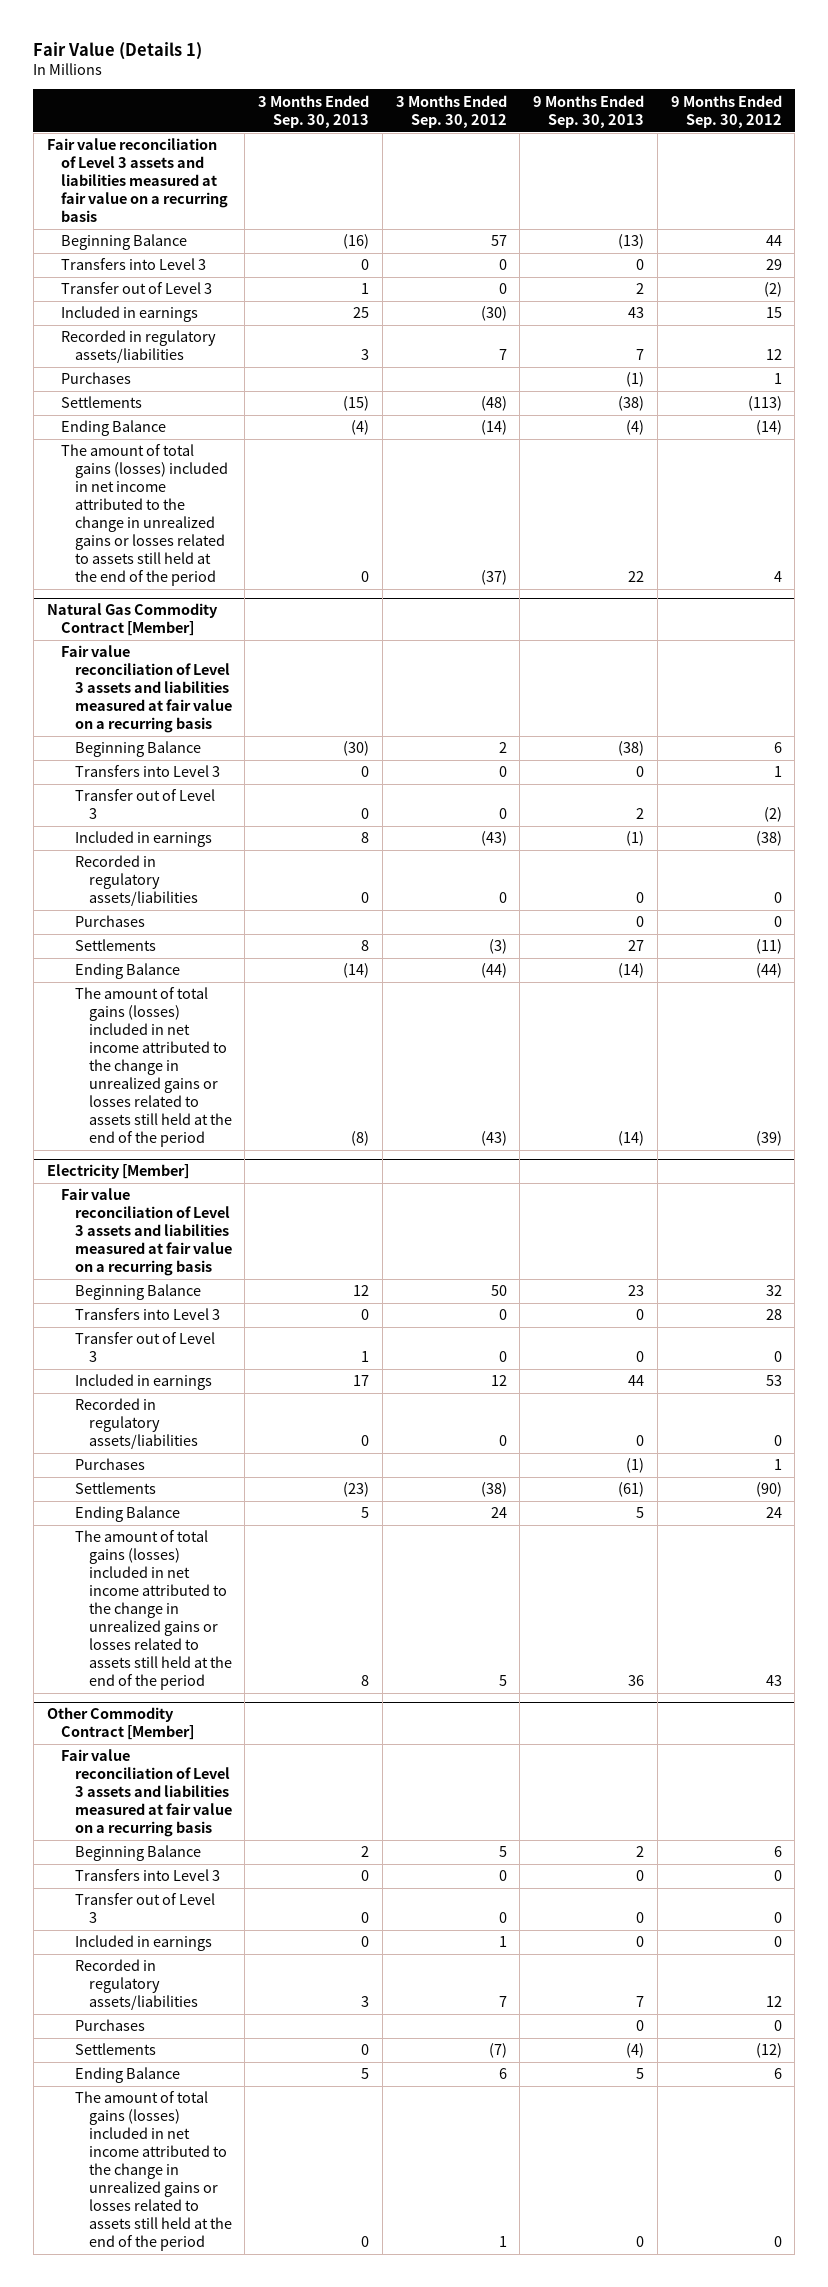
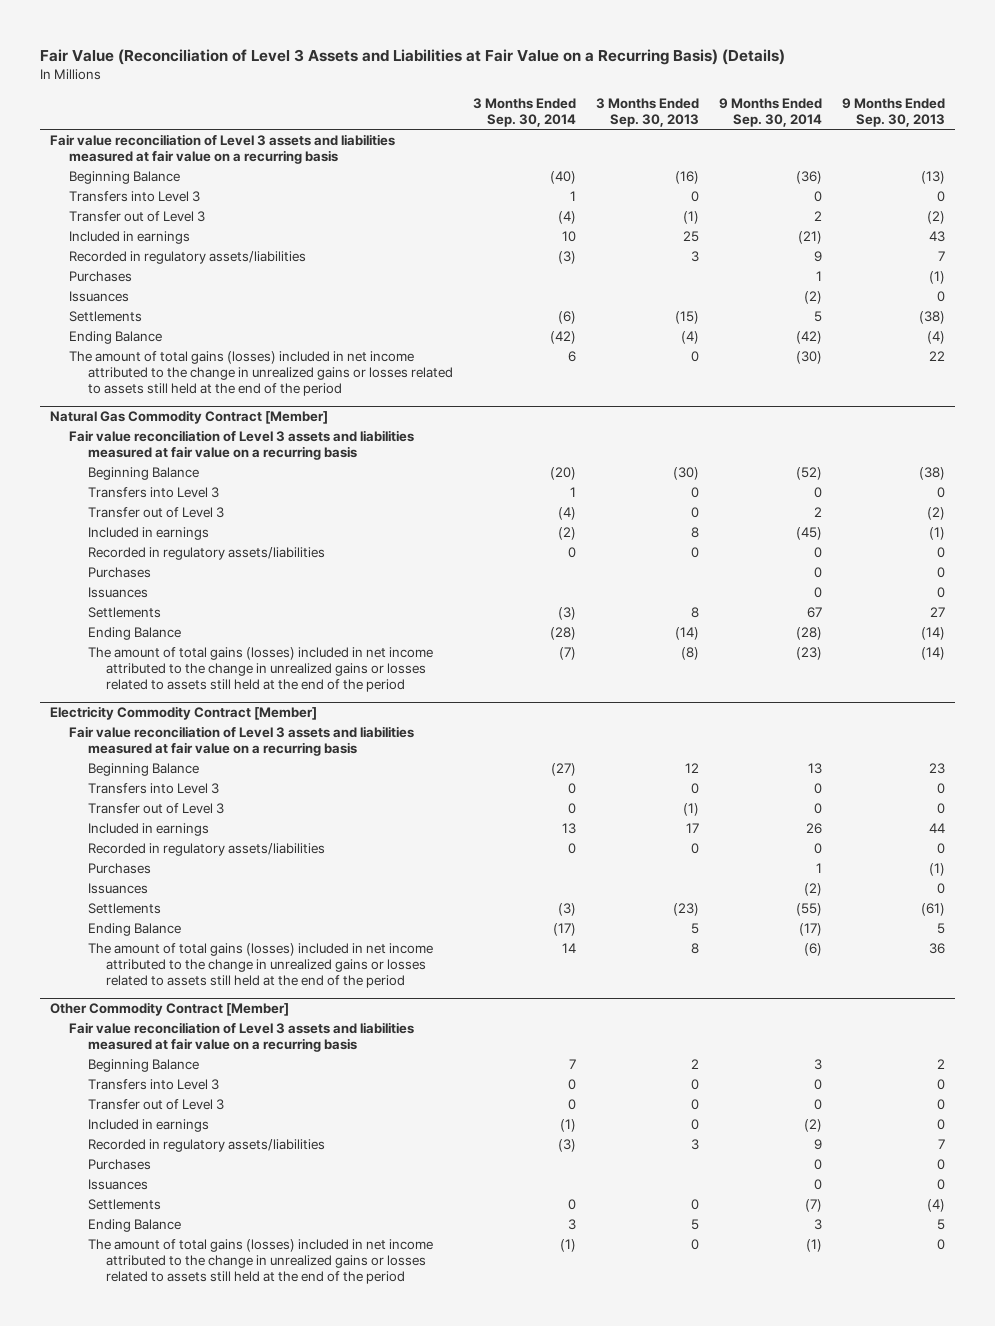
- Fair Value (Details 1)
+ Fair Value (Reconciliation of Level 3 Assets and Liabilities at Fair Value on a Recurring Basis) (Details)
- | 3 Months Ended Sep. 30, 2013 | 3 Months Ended Sep. 30, 2012 | 9 Months Ended Sep. 30, 2013 | 9 Months Ended Sep. 30, 2012
+ | 3 Months Ended Sep. 30, 2014 | 3 Months Ended Sep. 30, 2013 | 9 Months Ended Sep. 30, 2014 | 9 Months Ended Sep. 30, 2013
- Transfer out of Level 3 | 1 | 0 | 2 | (2)
+ Transfer out of Level 3 | (4) | (1) | 2 | (2)
+ Issuances | | | (2) | 0
@ Natural Gas Commodity Contract [Member]
- Transfer out of Level 3 | 0 | 0 | 2 | (2)
+ Transfer out of Level 3 | (4) | 0 | 2 | (2)
+ Issuances | | | 0 | 0
- Electricity [Member]
+ Electricity Commodity Contract [Member]
- Transfer out of Level 3 | 1 | 0 | 0 | 0
+ Transfer out of Level 3 | 0 | (1) | 0 | 0
+ Issuances | | | (2) | 0
@ Other Commodity Contract [Member]
+ Issuances | | | 0 | 0

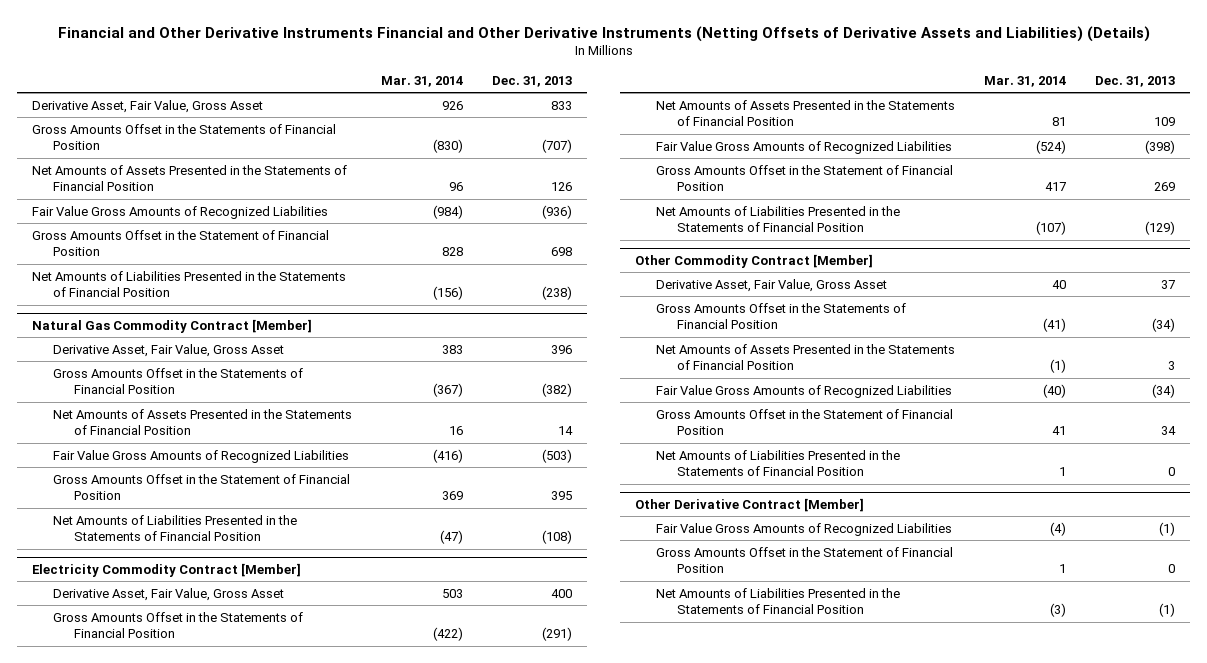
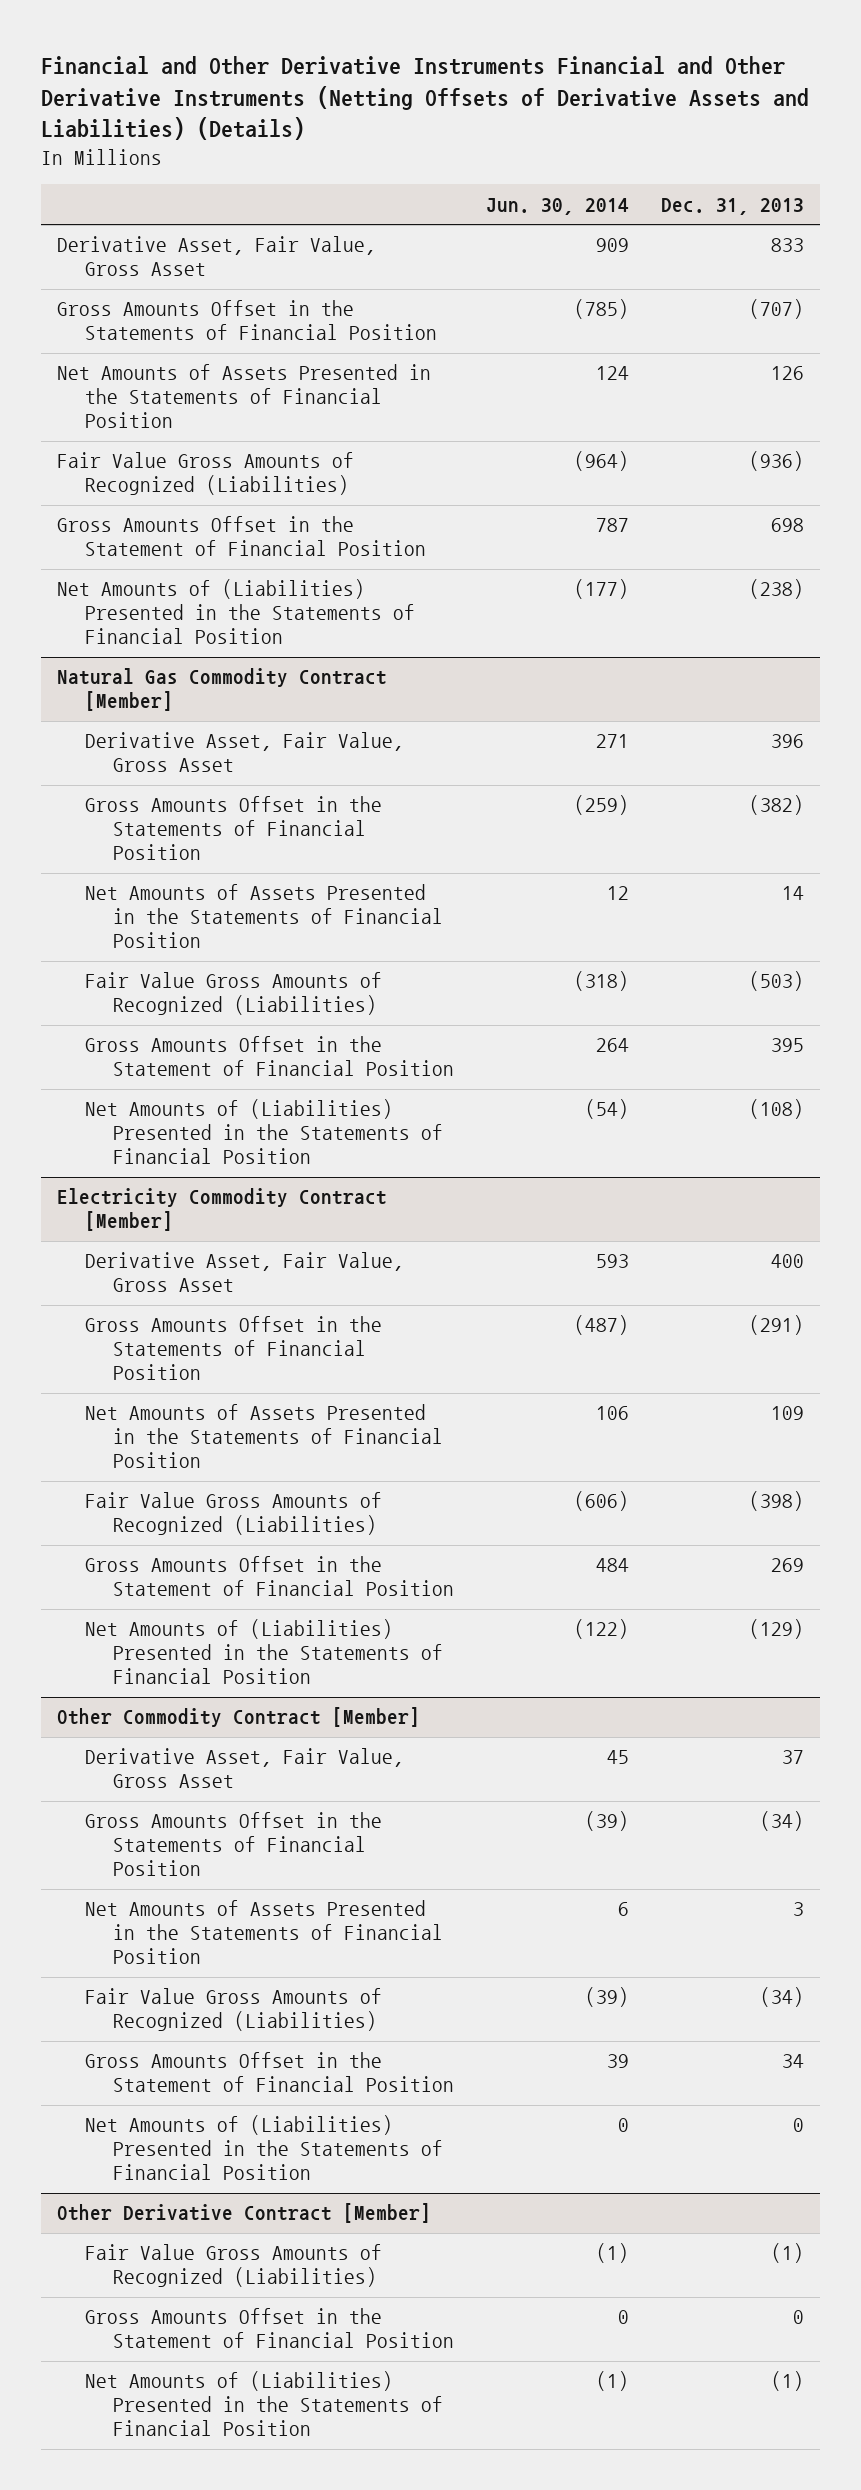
- | Mar. 31, 2014 | Dec. 31, 2013
+ | Jun. 30, 2014 | Dec. 31, 2013
- Fair Value Gross Amounts of Recognized Liabilities | (984) | (936)
+ Fair Value Gross Amounts of Recognized (Liabilities) | (964) | (936)
- Net Amounts of Liabilities Presented in the Statements of Financial Position | (156) | (238)
+ Net Amounts of (Liabilities) Presented in the Statements of Financial Position | (177) | (238)
@ Natural Gas Commodity Contract [Member]
- Fair Value Gross Amounts of Recognized Liabilities | (416) | (503)
+ Fair Value Gross Amounts of Recognized (Liabilities) | (318) | (503)
- Net Amounts of Liabilities Presented in the Statements of Financial Position | (47) | (108)
+ Net Amounts of (Liabilities) Presented in the Statements of Financial Position | (54) | (108)
@ Electricity Commodity Contract [Member]
- Fair Value Gross Amounts of Recognized Liabilities | (524) | (398)
+ Fair Value Gross Amounts of Recognized (Liabilities) | (606) | (398)
- Net Amounts of Liabilities Presented in the Statements of Financial Position | (107) | (129)
+ Net Amounts of (Liabilities) Presented in the Statements of Financial Position | (122) | (129)
@ Other Commodity Contract [Member]
- Fair Value Gross Amounts of Recognized Liabilities | (40) | (34)
+ Fair Value Gross Amounts of Recognized (Liabilities) | (39) | (34)
- Net Amounts of Liabilities Presented in the Statements of Financial Position | 1 | 0
+ Net Amounts of (Liabilities) Presented in the Statements of Financial Position | 0 | 0
@ Other Derivative Contract [Member]
- Fair Value Gross Amounts of Recognized Liabilities | (4) | (1)
+ Fair Value Gross Amounts of Recognized (Liabilities) | (1) | (1)
- Net Amounts of Liabilities Presented in the Statements of Financial Position | (3) | (1)
+ Net Amounts of (Liabilities) Presented in the Statements of Financial Position | (1) | (1)

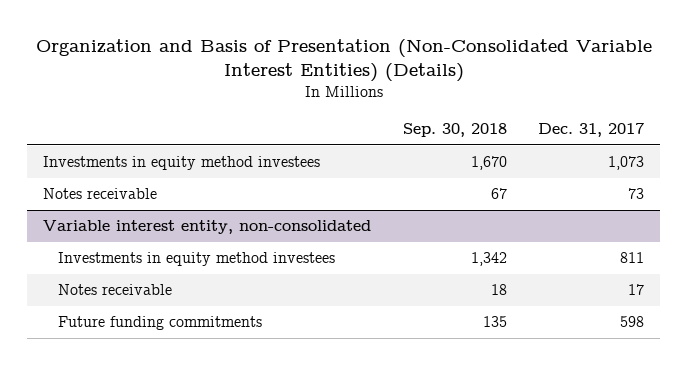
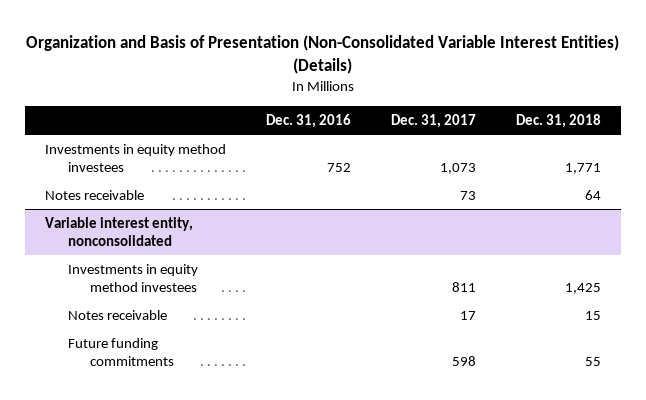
- | Sep. 30, 2018 | Dec. 31, 2017
+ | Dec. 31, 2016 | Dec. 31, 2017 | Dec. 31, 2018
- Variable interest entity, non-consolidated
+ Variable interest entity, nonconsolidated

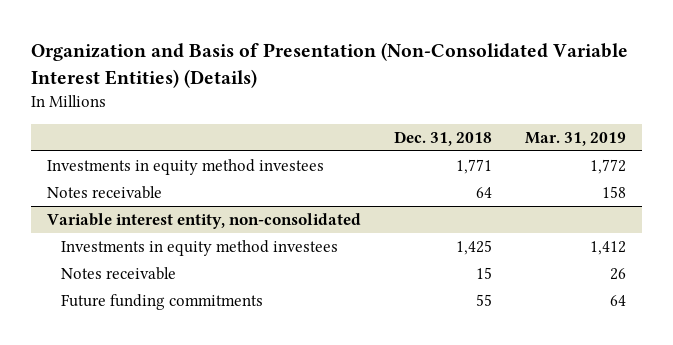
- | Dec. 31, 2016 | Dec. 31, 2017 | Dec. 31, 2018
+ | Dec. 31, 2018 | Mar. 31, 2019
- Variable interest entity, nonconsolidated
+ Variable interest entity, non-consolidated

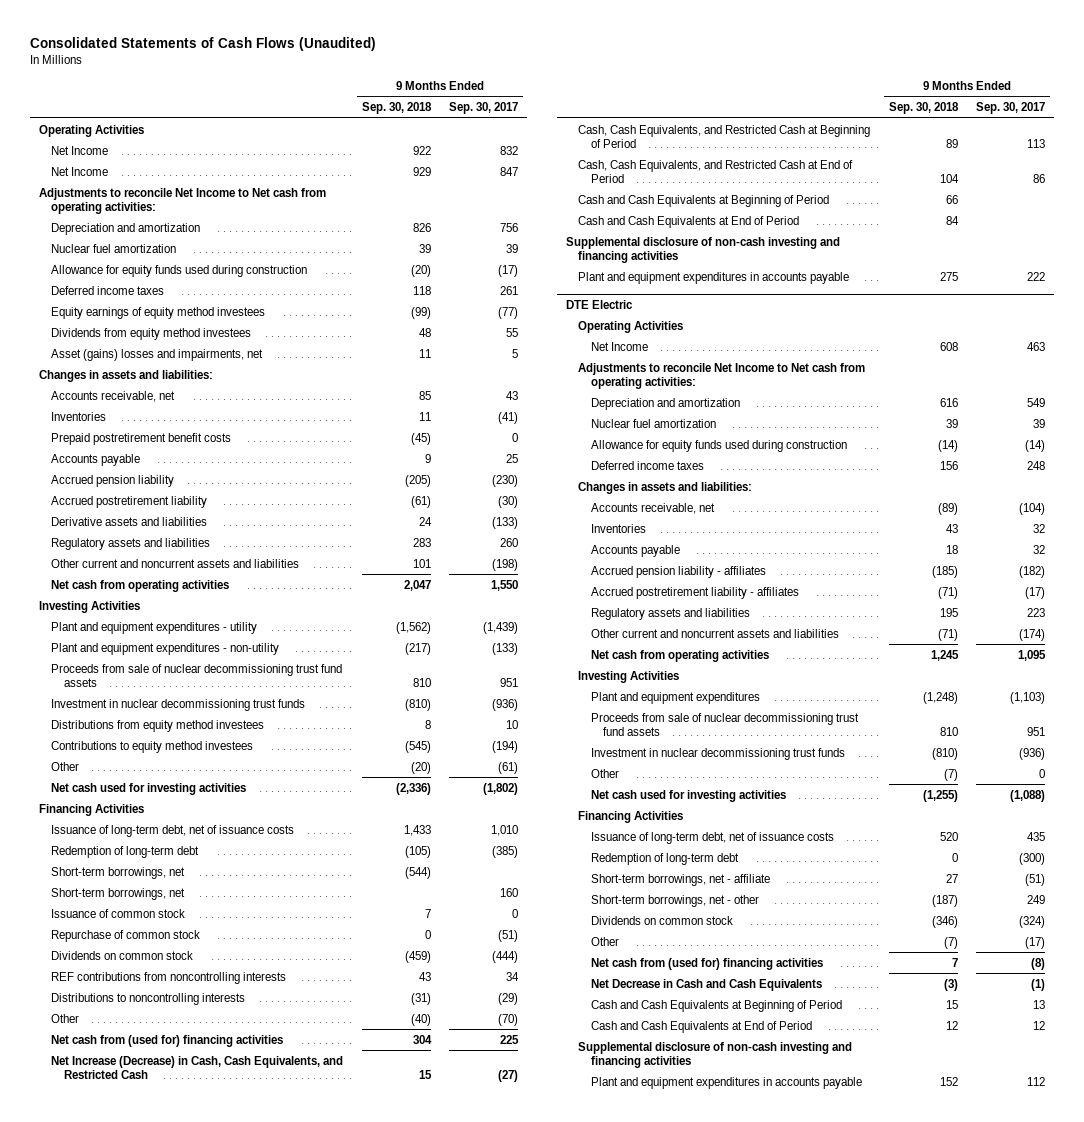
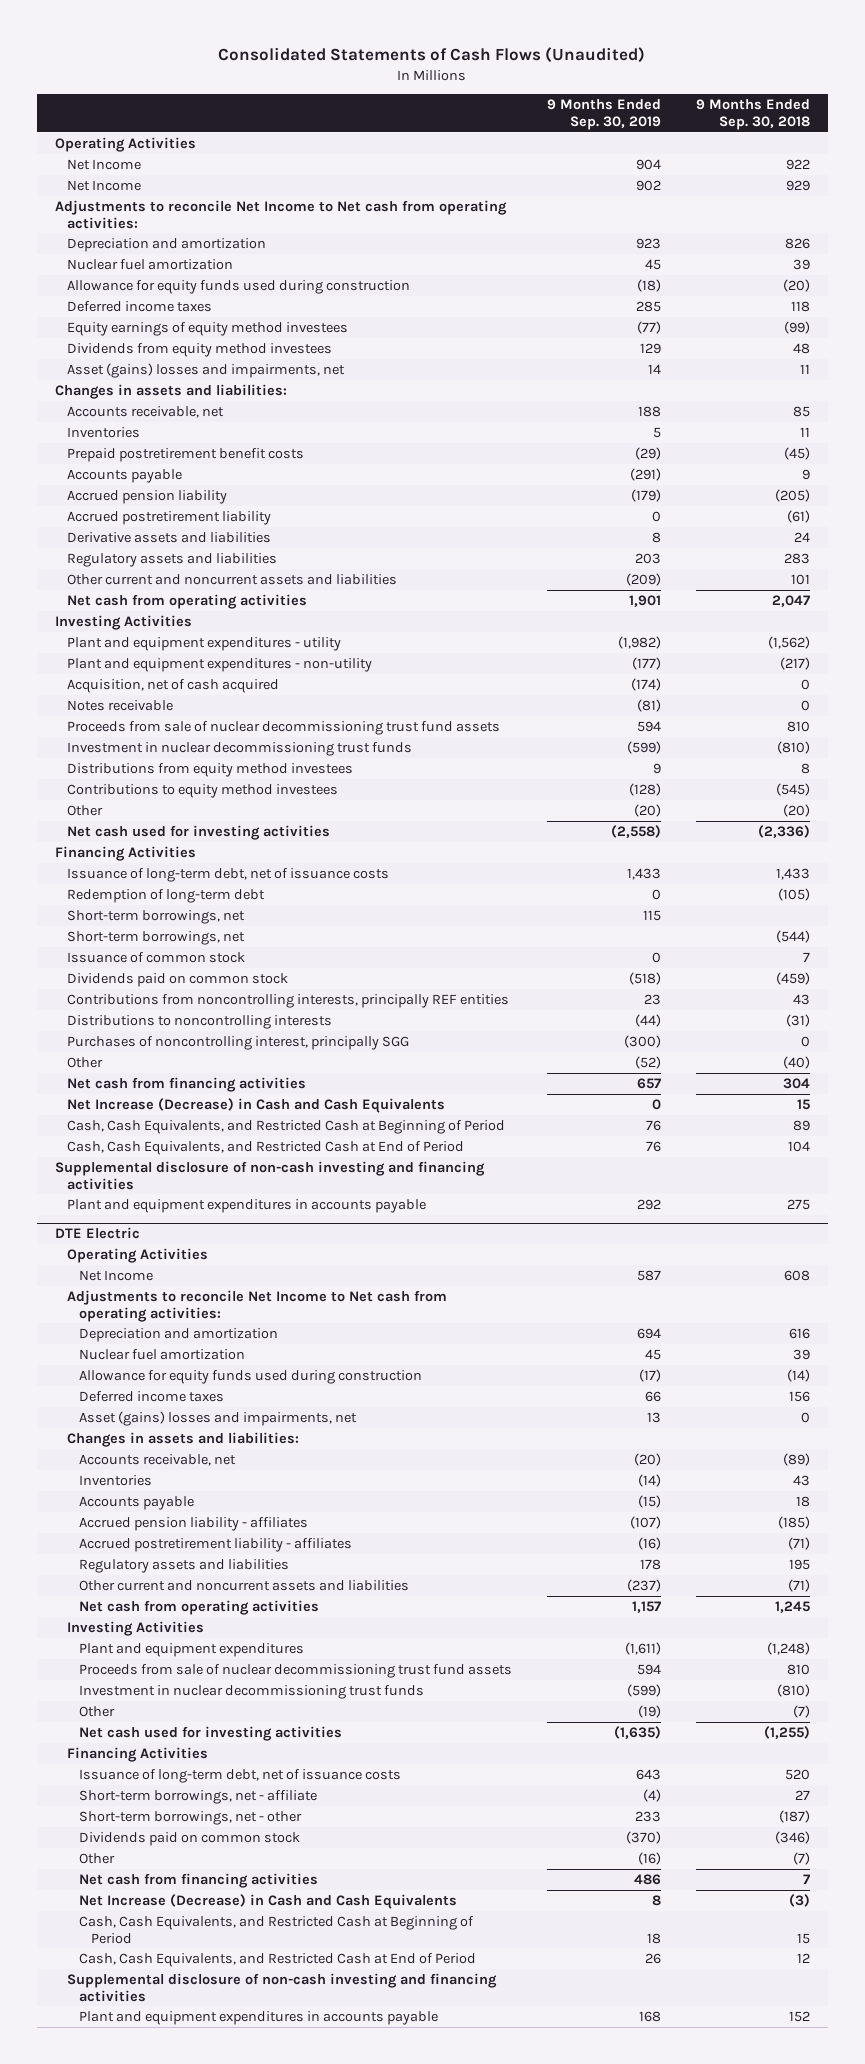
- | 9 Months Ended Sep. 30, 2018 | 9 Months Ended Sep. 30, 2017
+ | 9 Months Ended Sep. 30, 2019 | 9 Months Ended Sep. 30, 2018
+ Acquisition, net of cash acquired | (174) | 0
+ Notes receivable | (81) | 0
moved down: Short-term borrowings, net | | (544)
- Repurchase of common stock | 0 | (51)
- Dividends on common stock | (459) | (444)
- REF contributions from noncontrolling interests | 43 | 34
+ Dividends paid on common stock | (518) | (459)
+ Contributions from noncontrolling interests, principally REF entities | 23 | 43
+ Purchases of noncontrolling interest, principally SGG | (300) | 0
- Net cash from (used for) financing activities | 304 | 225
- Net Increase (Decrease) in Cash, Cash Equivalents, and Restricted Cash | 15 | (27)
+ Net cash from financing activities | 657 | 304
+ Net Increase (Decrease) in Cash and Cash Equivalents | 0 | 15
- Cash and Cash Equivalents at Beginning of Period | 66 |
- Cash and Cash Equivalents at End of Period | 84 |
@ DTE Electric
+ Asset (gains) losses and impairments, net | 13 | 0
- Redemption of long-term debt | 0 | (300)
- Dividends on common stock | (346) | (324)
+ Dividends paid on common stock | (370) | (346)
- Net cash from (used for) financing activities | 7 | (8)
- Net Decrease in Cash and Cash Equivalents | (3) | (1)
- Cash and Cash Equivalents at Beginning of Period | 15 | 13
- Cash and Cash Equivalents at End of Period | 12 | 12
+ Net cash from financing activities | 486 | 7
+ Net Increase (Decrease) in Cash and Cash Equivalents | 8 | (3)
+ Cash, Cash Equivalents, and Restricted Cash at Beginning of Period | 18 | 15
+ Cash, Cash Equivalents, and Restricted Cash at End of Period | 26 | 12

